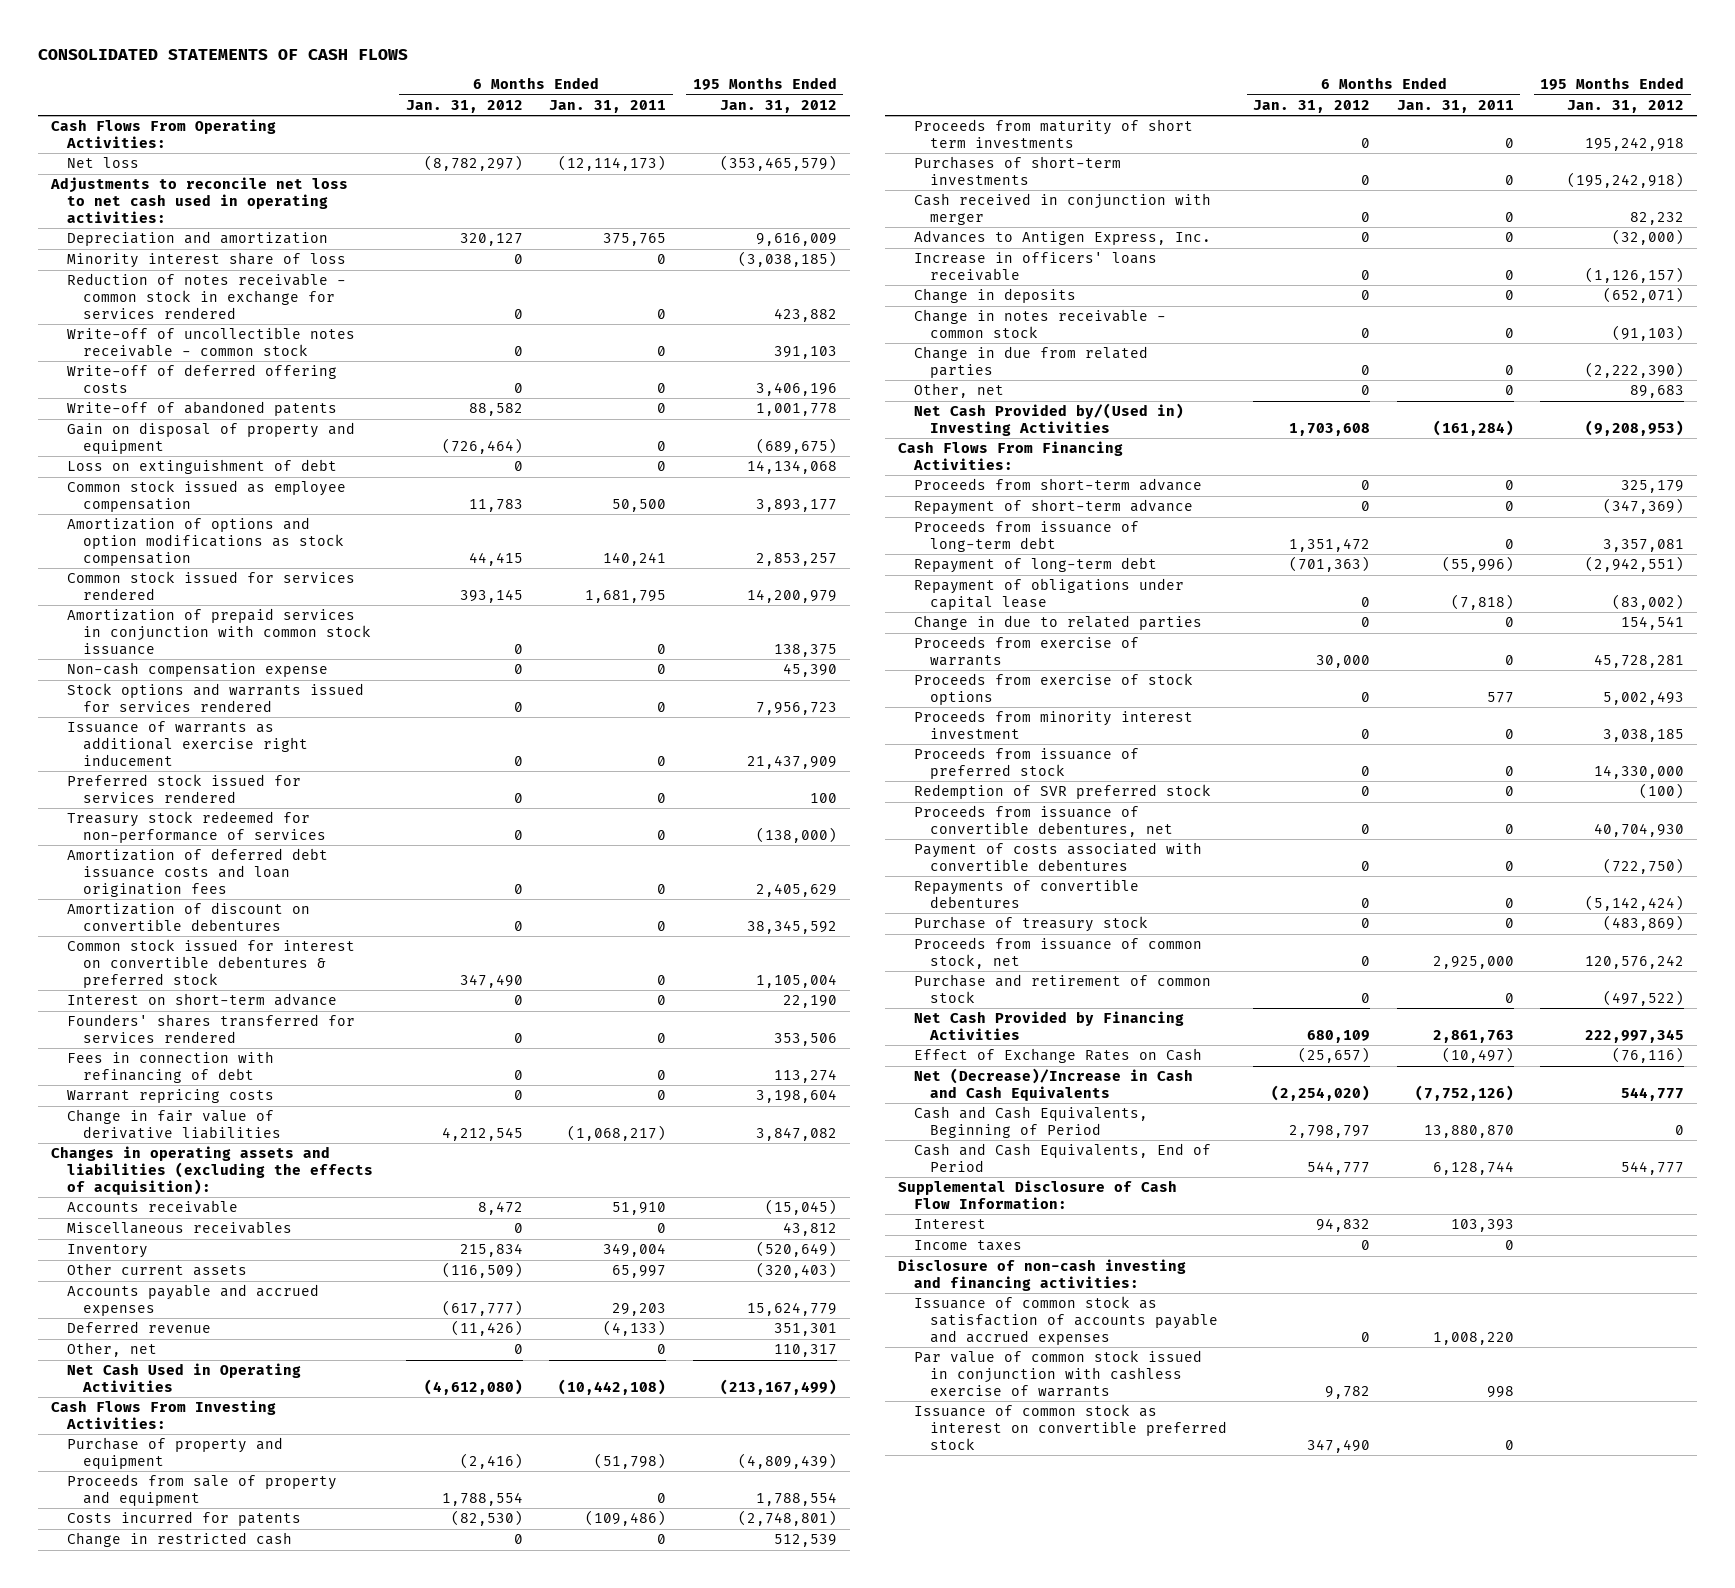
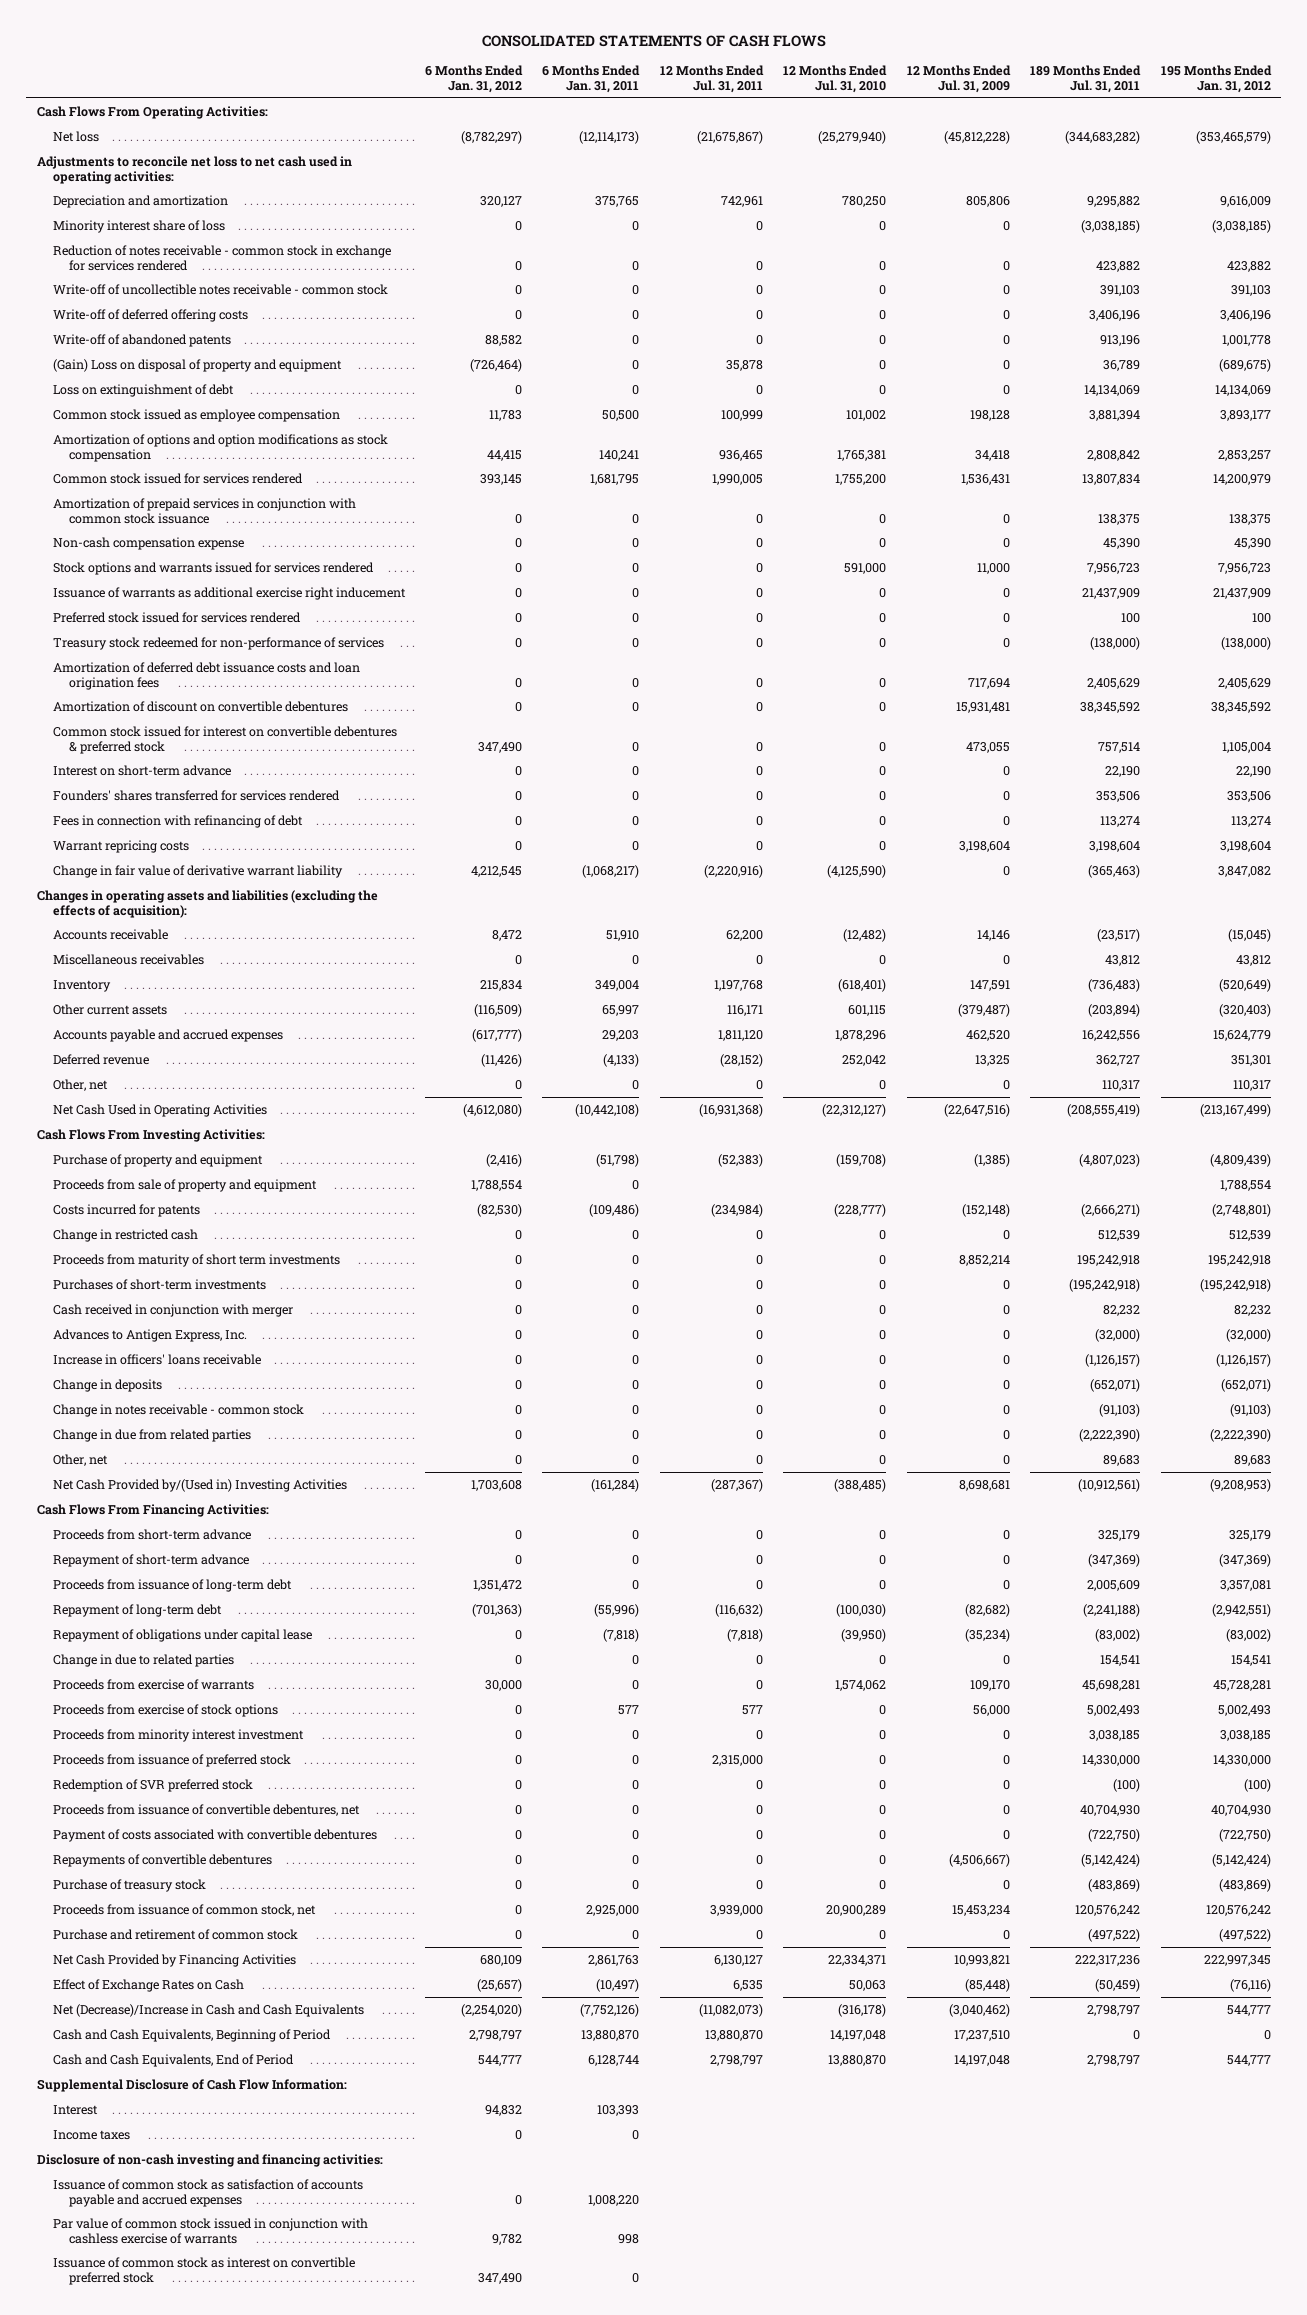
- | 6 Months Ended Jan. 31, 2012 | 6 Months Ended Jan. 31, 2011 | 195 Months Ended Jan. 31, 2012
+ | 6 Months Ended Jan. 31, 2012 | 6 Months Ended Jan. 31, 2011 | 12 Months Ended Jul. 31, 2011 | 12 Months Ended Jul. 31, 2010 | 12 Months Ended Jul. 31, 2009 | 189 Months Ended Jul. 31, 2011 | 195 Months Ended Jan. 31, 2012
- Gain on disposal of property and equipment | (726,464) | 0 | (689,675)
- Loss on extinguishment of debt | 0 | 0 | 14,134,068
+ (Gain) Loss on disposal of property and equipment | (726,464) | 0 | 35,878 | 0 | 0 | 36,789 | (689,675)
+ Loss on extinguishment of debt | 0 | 0 | 0 | 0 | 0 | 14,134,069 | 14,134,069
- Change in fair value of derivative liabilities | 4,212,545 | (1,068,217) | 3,847,082
+ Change in fair value of derivative warrant liability | 4,212,545 | (1,068,217) | (2,220,916) | (4,125,590) | 0 | (365,463) | 3,847,082

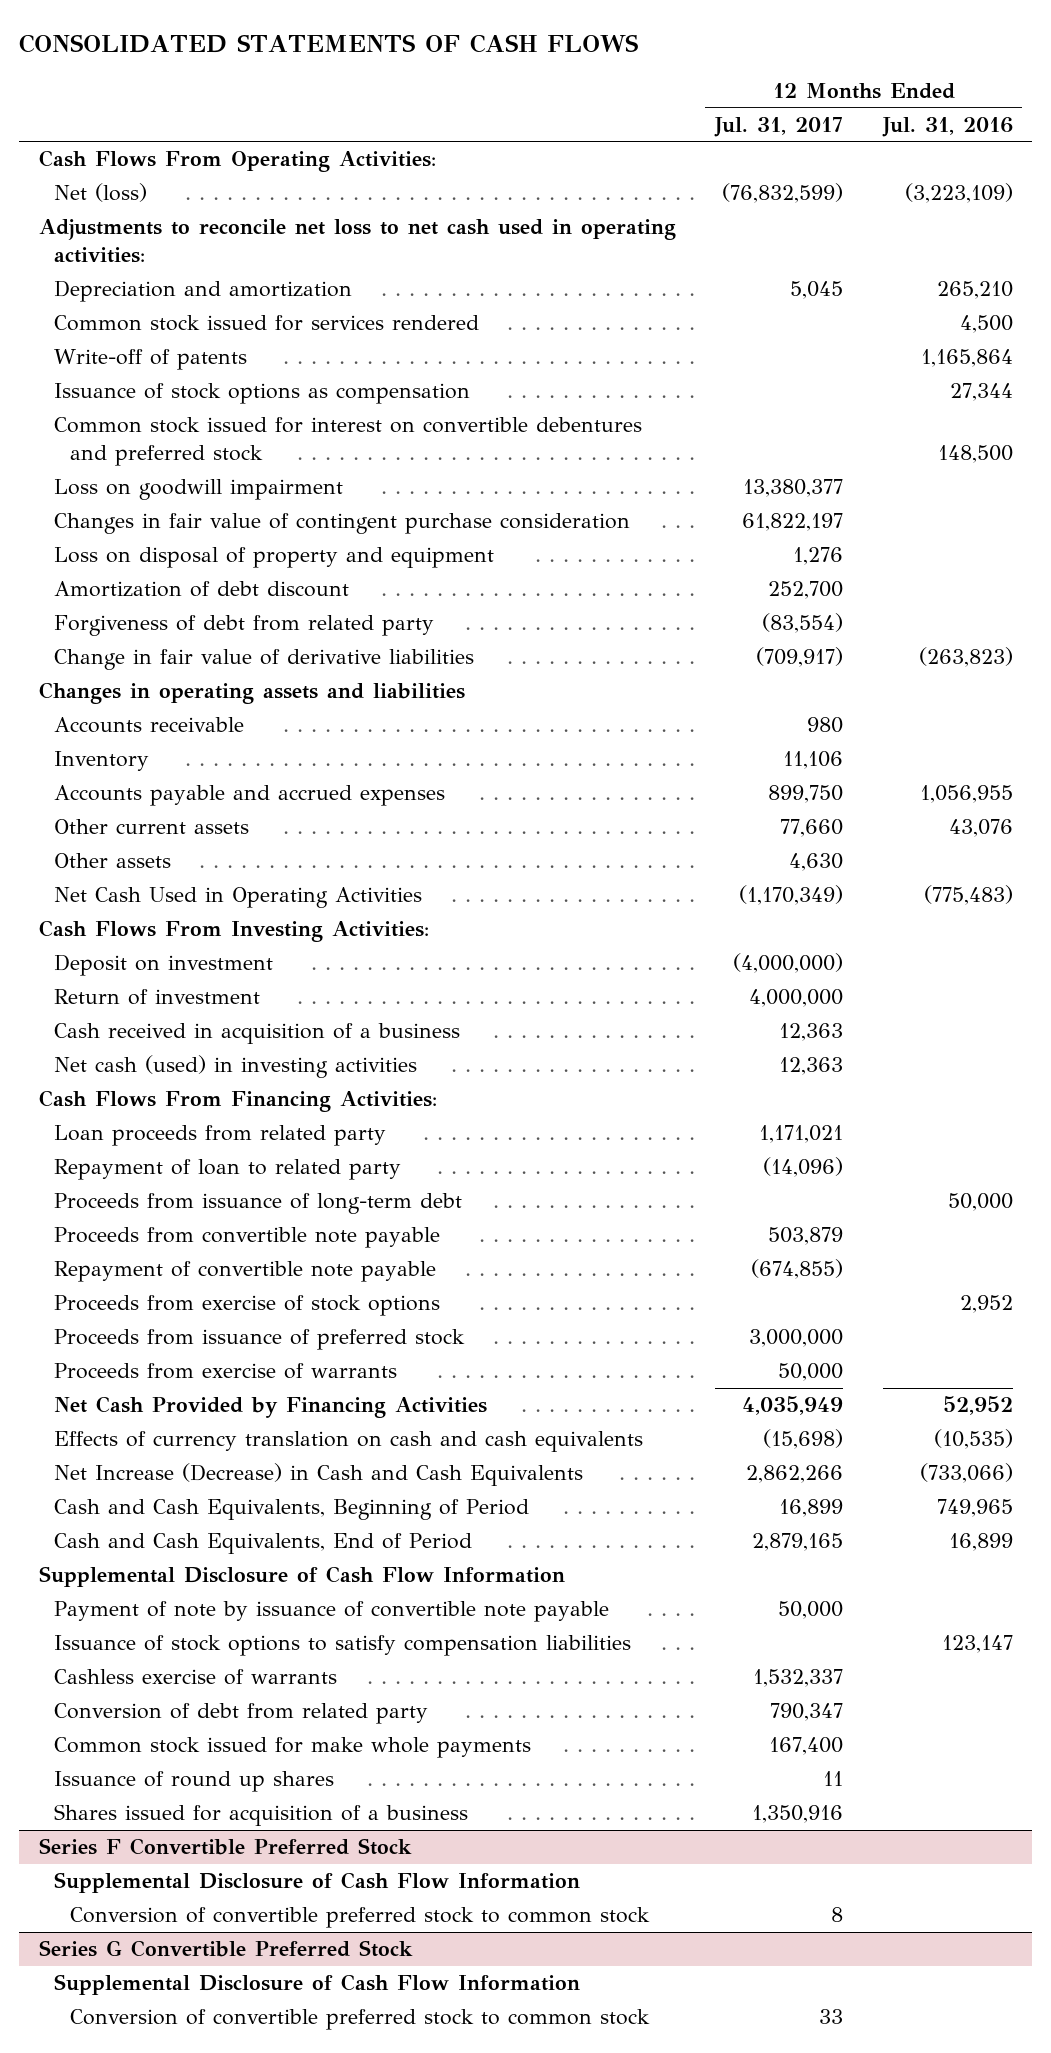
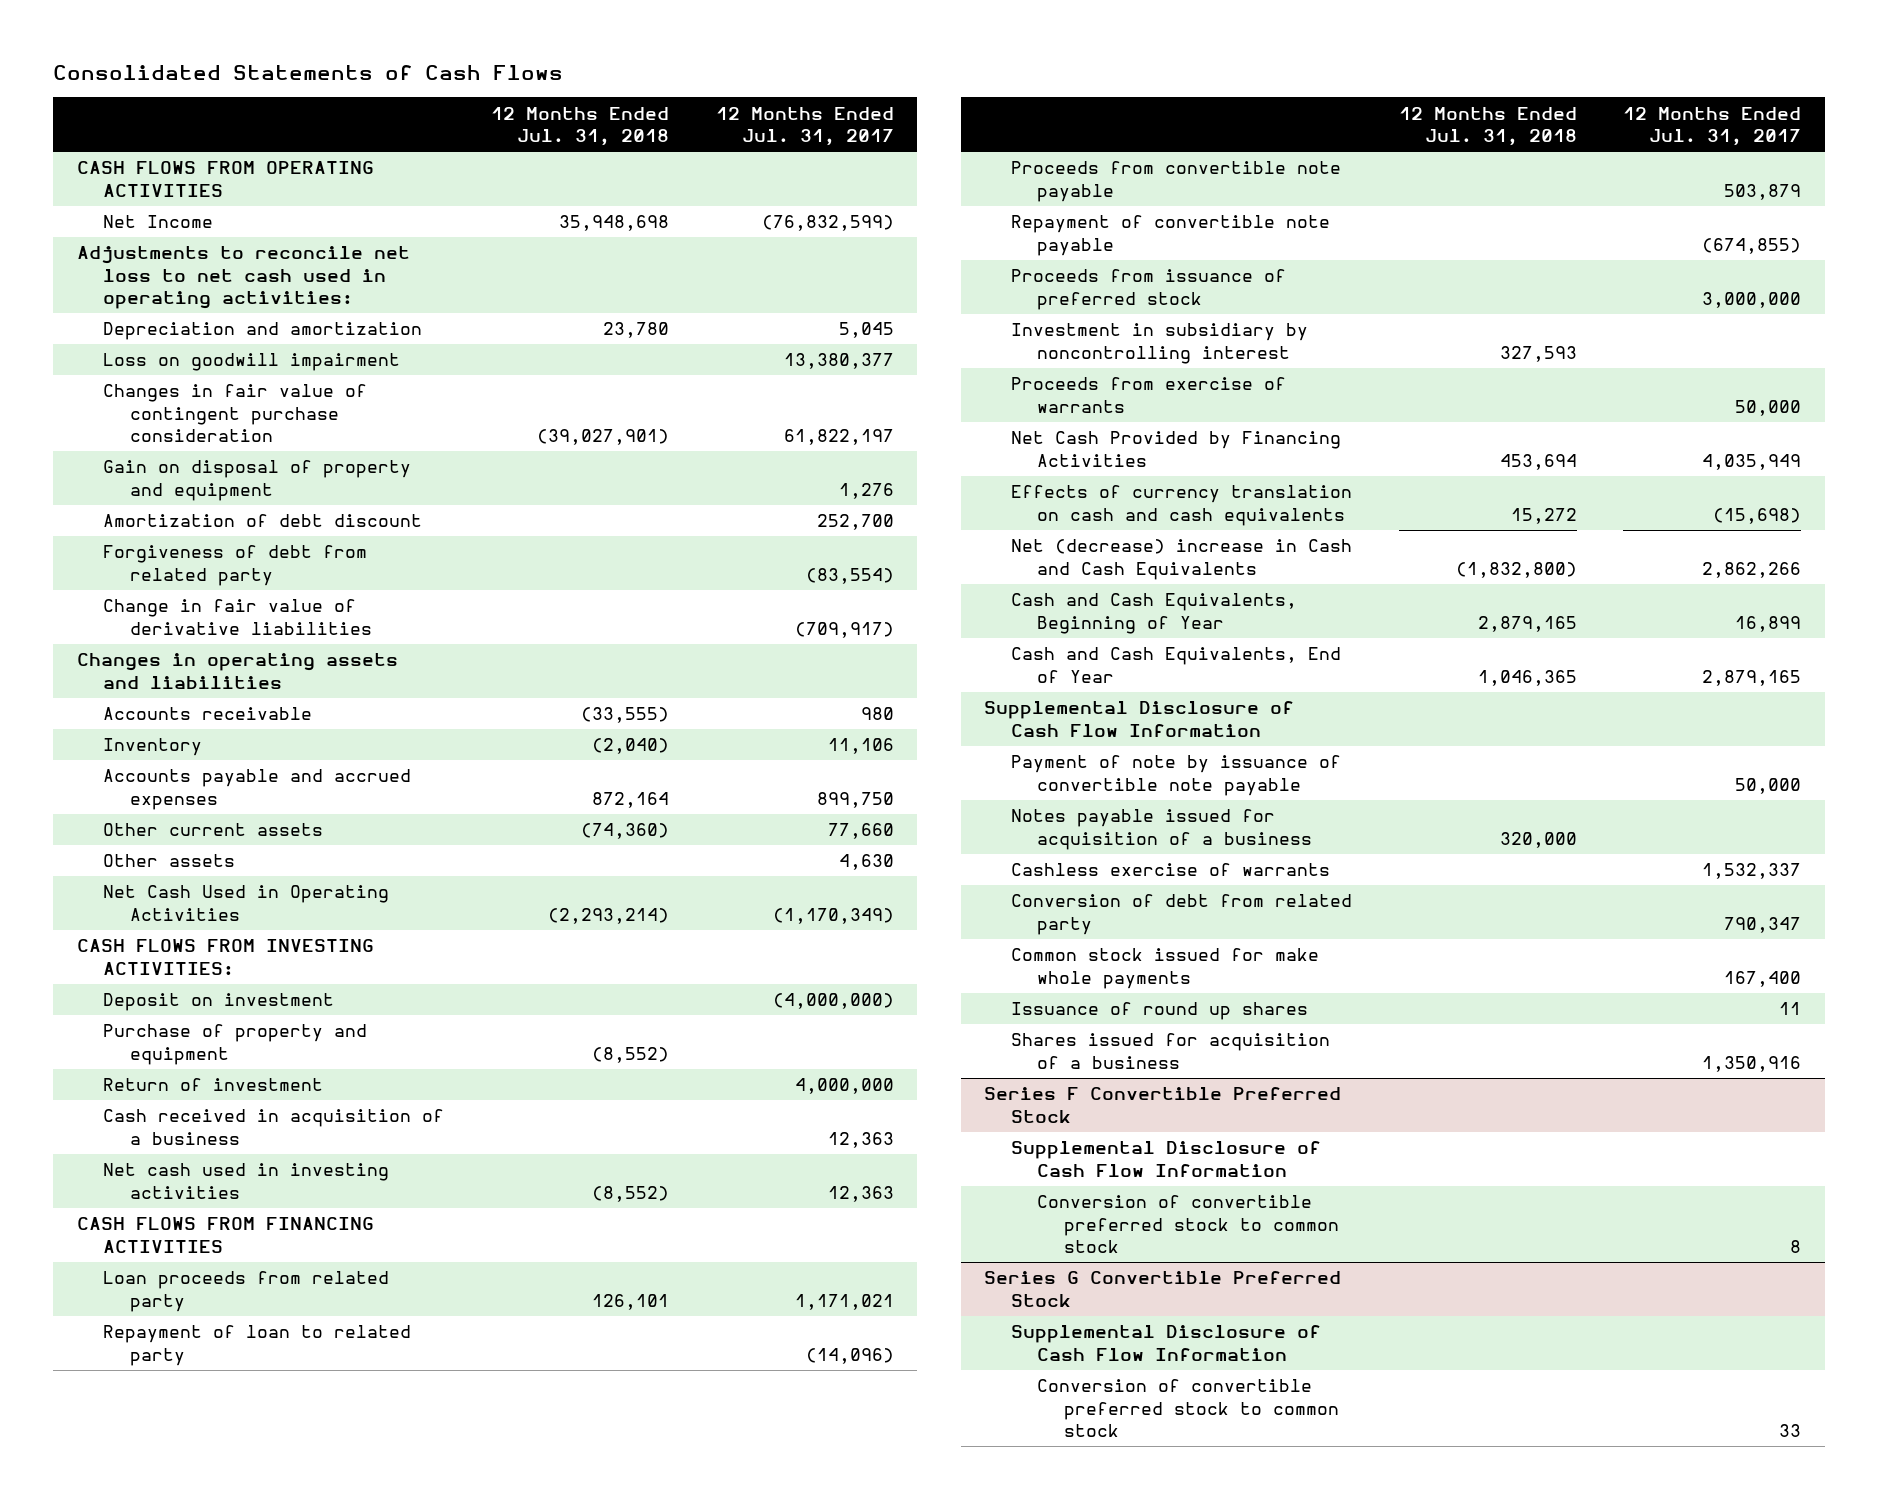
- CONSOLIDATED STATEMENTS OF CASH FLOWS
+ Consolidated Statements of Cash Flows
- | 12 Months Ended Jul. 31, 2017 | 12 Months Ended Jul. 31, 2016
+ | 12 Months Ended Jul. 31, 2018 | 12 Months Ended Jul. 31, 2017
- Cash Flows From Operating Activities:
- Net (loss) | (76,832,599) | (3,223,109)
+ CASH FLOWS FROM OPERATING ACTIVITIES
+ Net Income | 35,948,698 | (76,832,599)
- Common stock issued for services rendered | | 4,500
- Write-off of patents | | 1,165,864
- Issuance of stock options as compensation | | 27,344
- Common stock issued for interest on convertible debentures and preferred stock | | 148,500
- Loss on disposal of property and equipment | 1,276 |
+ Gain on disposal of property and equipment | | 1,276
- Cash Flows From Investing Activities:
+ CASH FLOWS FROM INVESTING ACTIVITIES:
+ Purchase of property and equipment | (8,552) |
- Net cash (used) in investing activities | 12,363 |
- Cash Flows From Financing Activities:
+ Net cash used in investing activities | (8,552) | 12,363
+ CASH FLOWS FROM FINANCING ACTIVITIES
- Proceeds from issuance of long-term debt | | 50,000
- Proceeds from exercise of stock options | | 2,952
+ Investment in subsidiary by noncontrolling interest | 327,593 |
- Net Increase (Decrease) in Cash and Cash Equivalents | 2,862,266 | (733,066)
- Cash and Cash Equivalents, Beginning of Period | 16,899 | 749,965
- Cash and Cash Equivalents, End of Period | 2,879,165 | 16,899
+ Net (decrease) increase in Cash and Cash Equivalents | (1,832,800) | 2,862,266
+ Cash and Cash Equivalents, Beginning of Year | 2,879,165 | 16,899
+ Cash and Cash Equivalents, End of Year | 1,046,365 | 2,879,165
- Issuance of stock options to satisfy compensation liabilities | | 123,147
+ Notes payable issued for acquisition of a business | 320,000 |

